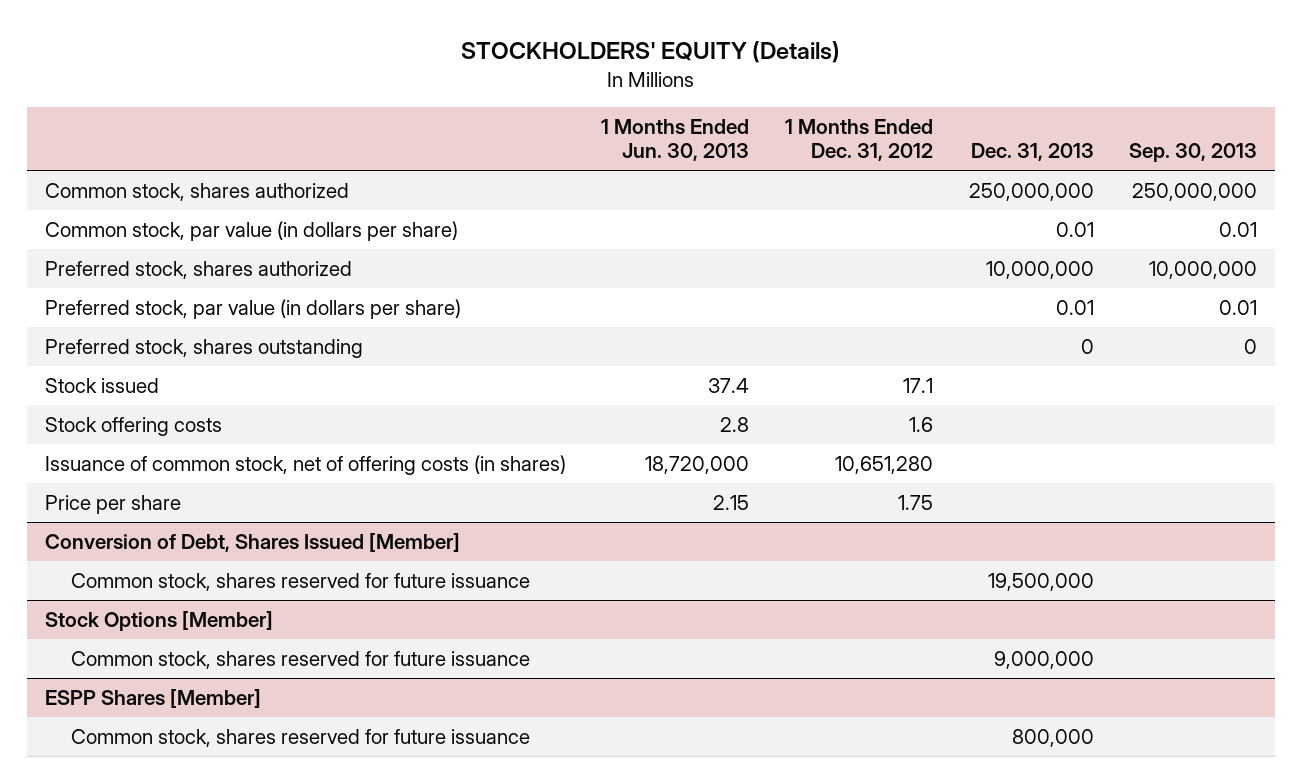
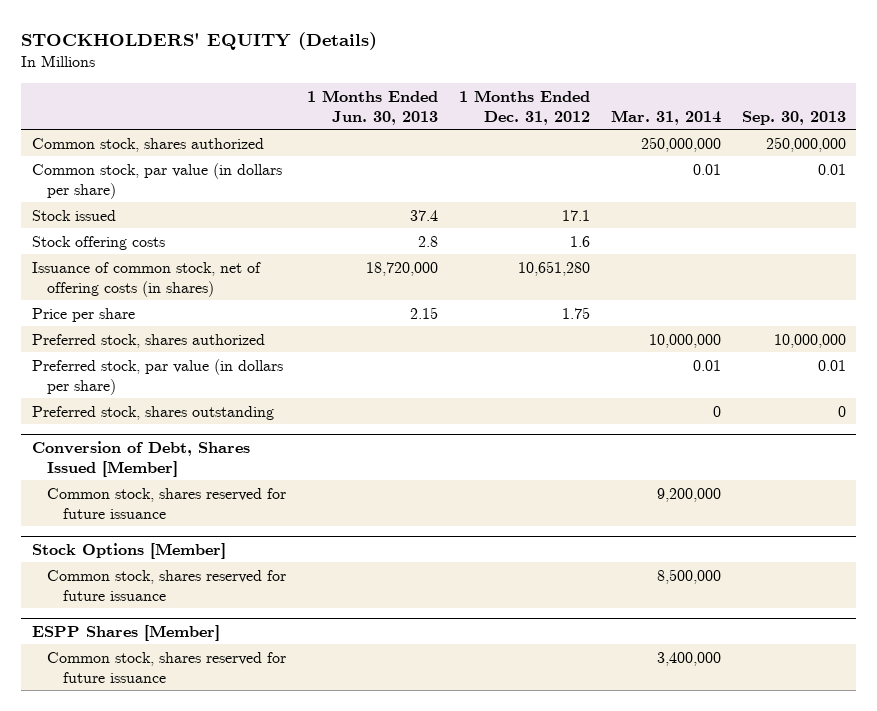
- | 1 Months Ended Jun. 30, 2013 | 1 Months Ended Dec. 31, 2012 | Dec. 31, 2013 | Sep. 30, 2013
+ | 1 Months Ended Jun. 30, 2013 | 1 Months Ended Dec. 31, 2012 | Mar. 31, 2014 | Sep. 30, 2013
moved down: Preferred stock, shares authorized | | | 10,000,000 | 10,000,000
moved down: Preferred stock, par value (in dollars per share) | | | 0.01 | 0.01
moved down: Preferred stock, shares outstanding | | | 0 | 0

